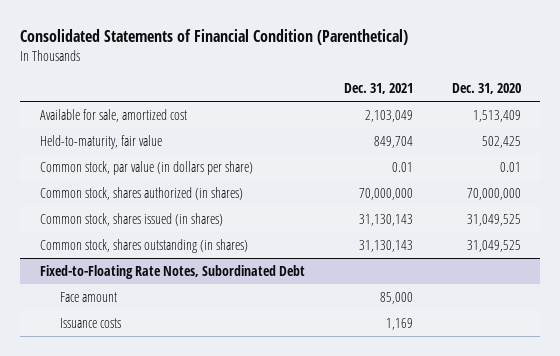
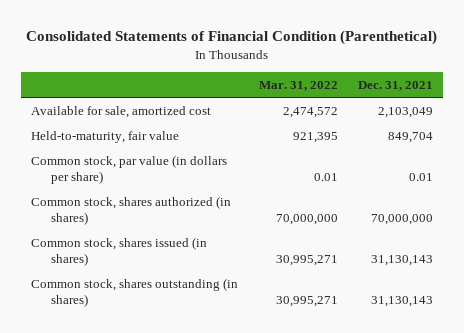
- | Dec. 31, 2021 | Dec. 31, 2020
+ | Mar. 31, 2022 | Dec. 31, 2021
- Fixed-to-Floating Rate Notes, Subordinated Debt
- Face amount | 85,000 |
- Issuance costs | 1,169 |

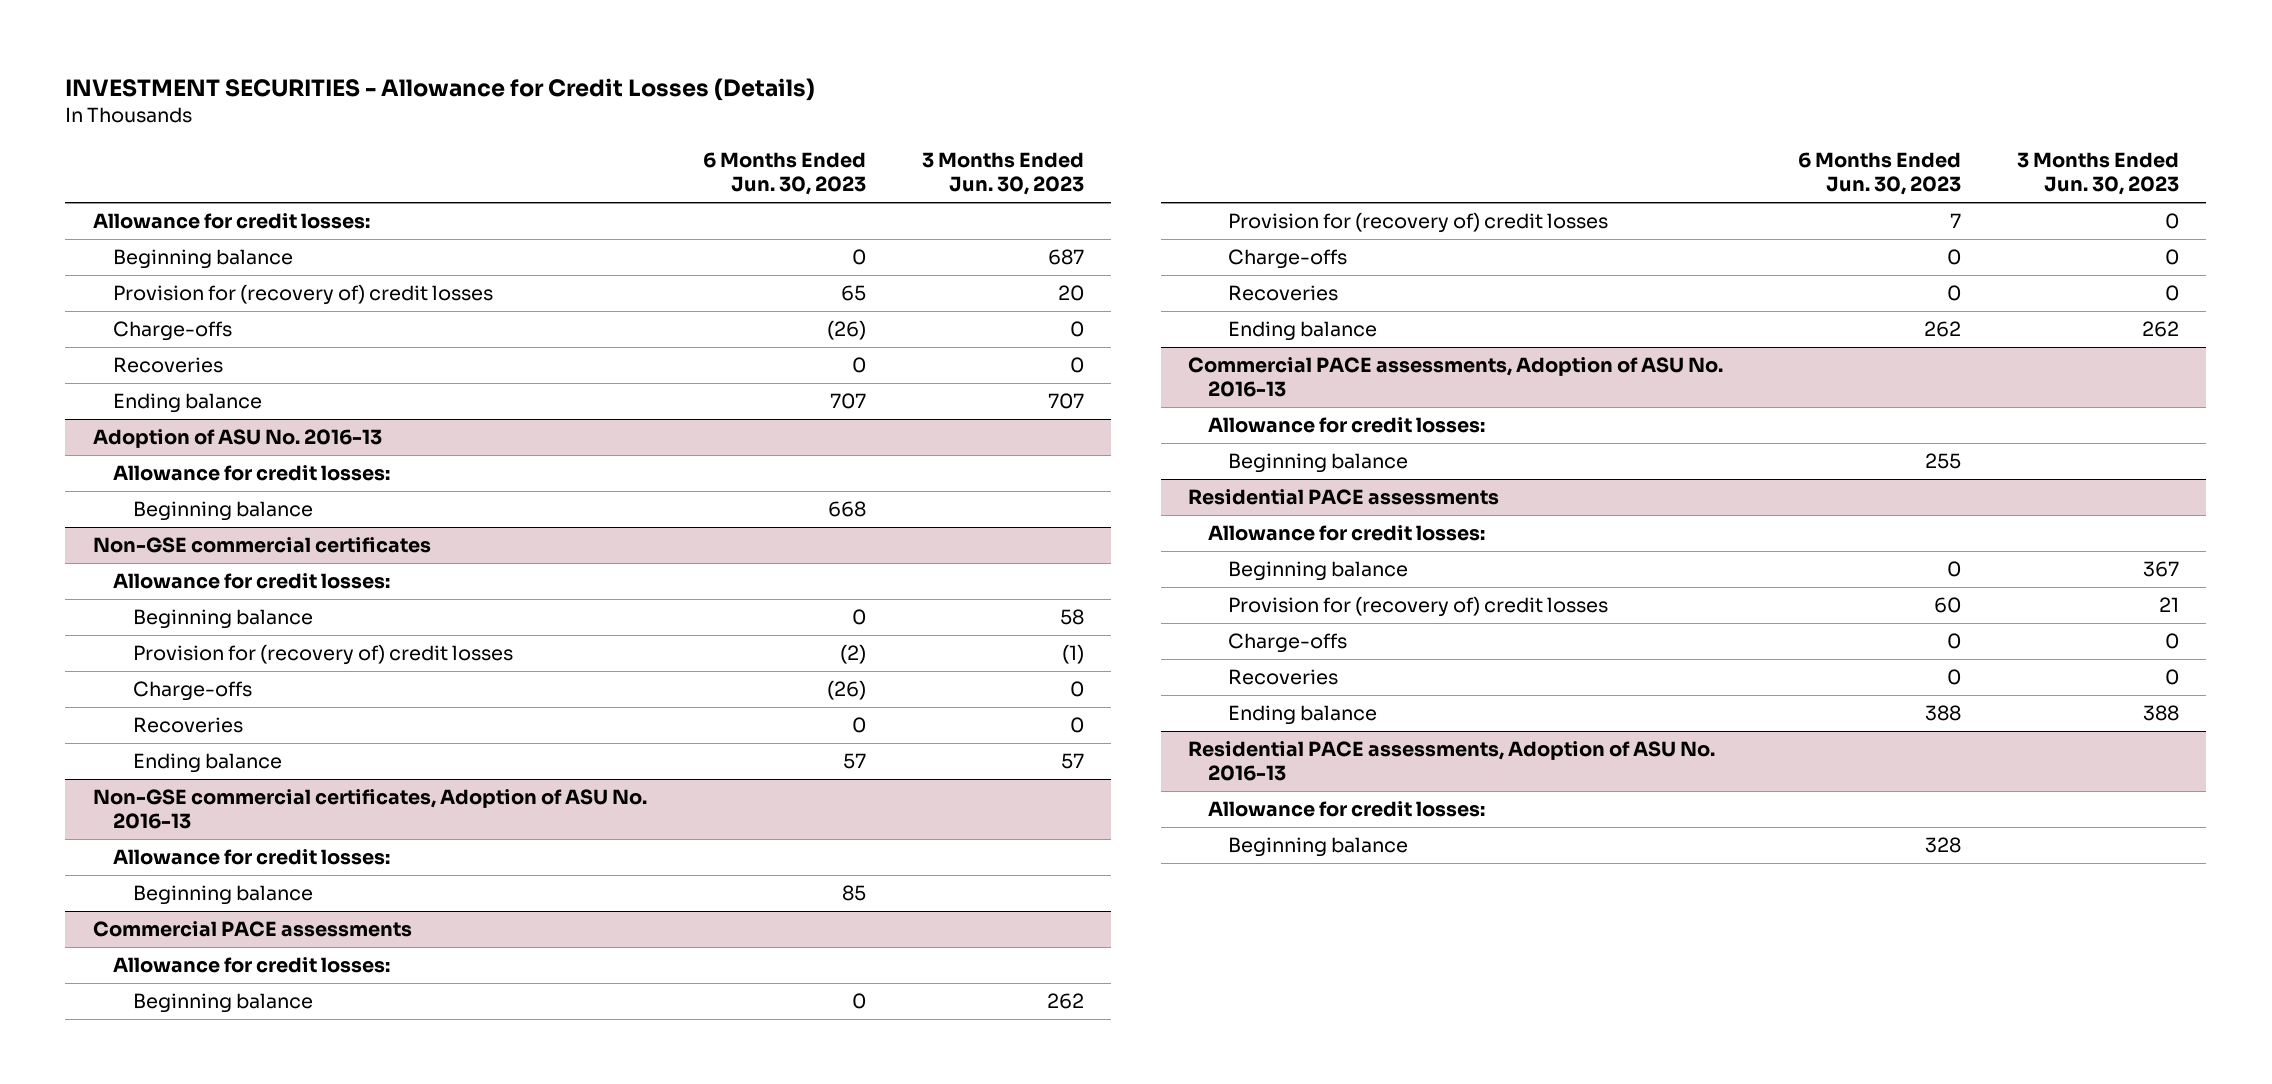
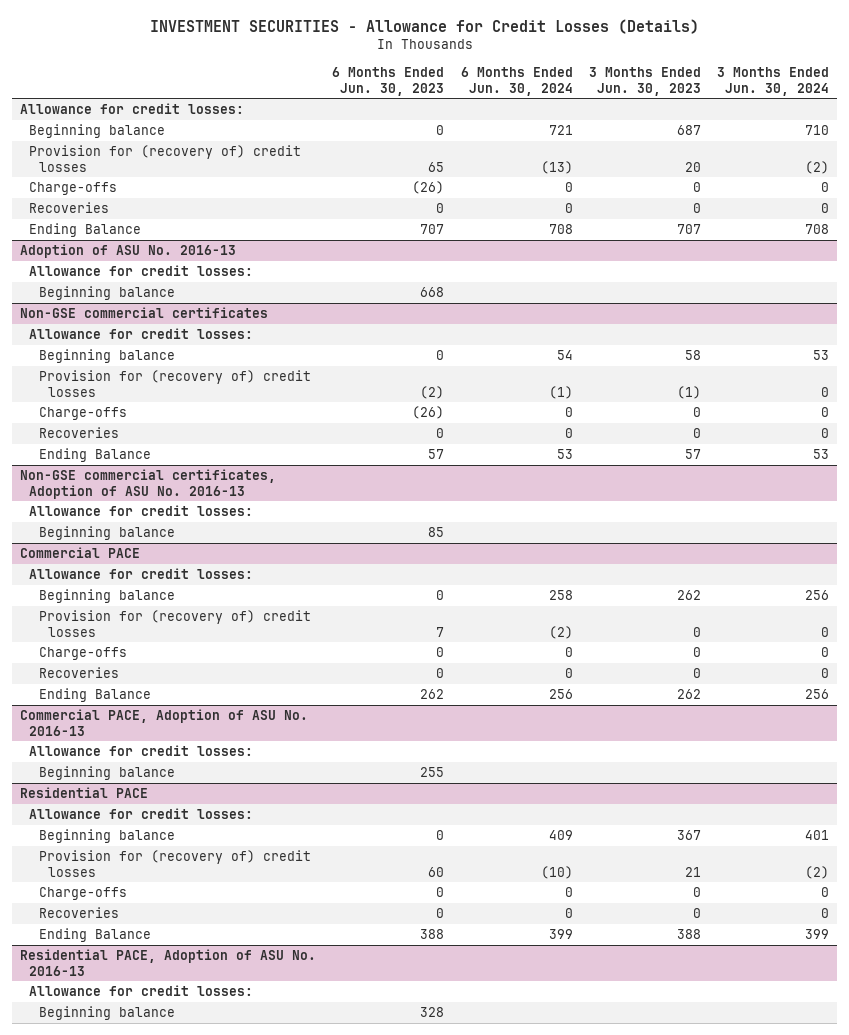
- | 6 Months Ended Jun. 30, 2023 | 3 Months Ended Jun. 30, 2023
+ | 6 Months Ended Jun. 30, 2023 | 6 Months Ended Jun. 30, 2024 | 3 Months Ended Jun. 30, 2023 | 3 Months Ended Jun. 30, 2024
- Ending balance | 707 | 707
+ Ending Balance | 707 | 708 | 707 | 708
@ Non-GSE commercial certificates
- Ending balance | 57 | 57
+ Ending Balance | 57 | 53 | 57 | 53
- Commercial PACE assessments
+ Commercial PACE
- Ending balance | 262 | 262
- Commercial PACE assessments, Adoption of ASU No. 2016-13
+ Ending Balance | 262 | 256 | 262 | 256
+ Commercial PACE, Adoption of ASU No. 2016-13
- Residential PACE assessments
+ Residential PACE
- Ending balance | 388 | 388
- Residential PACE assessments, Adoption of ASU No. 2016-13
+ Ending Balance | 388 | 399 | 388 | 399
+ Residential PACE, Adoption of ASU No. 2016-13

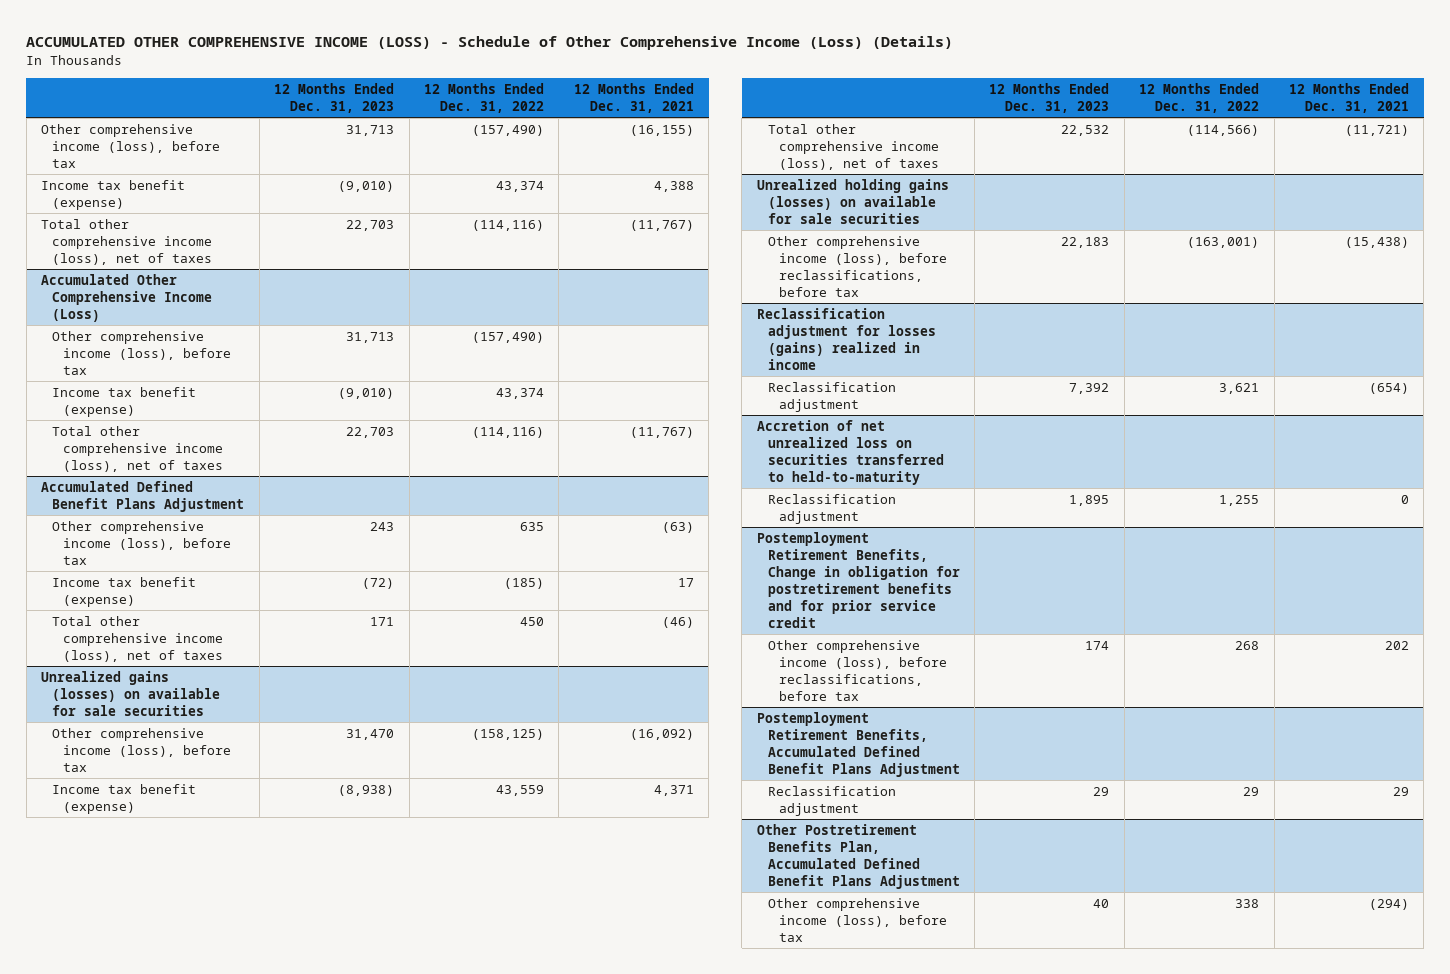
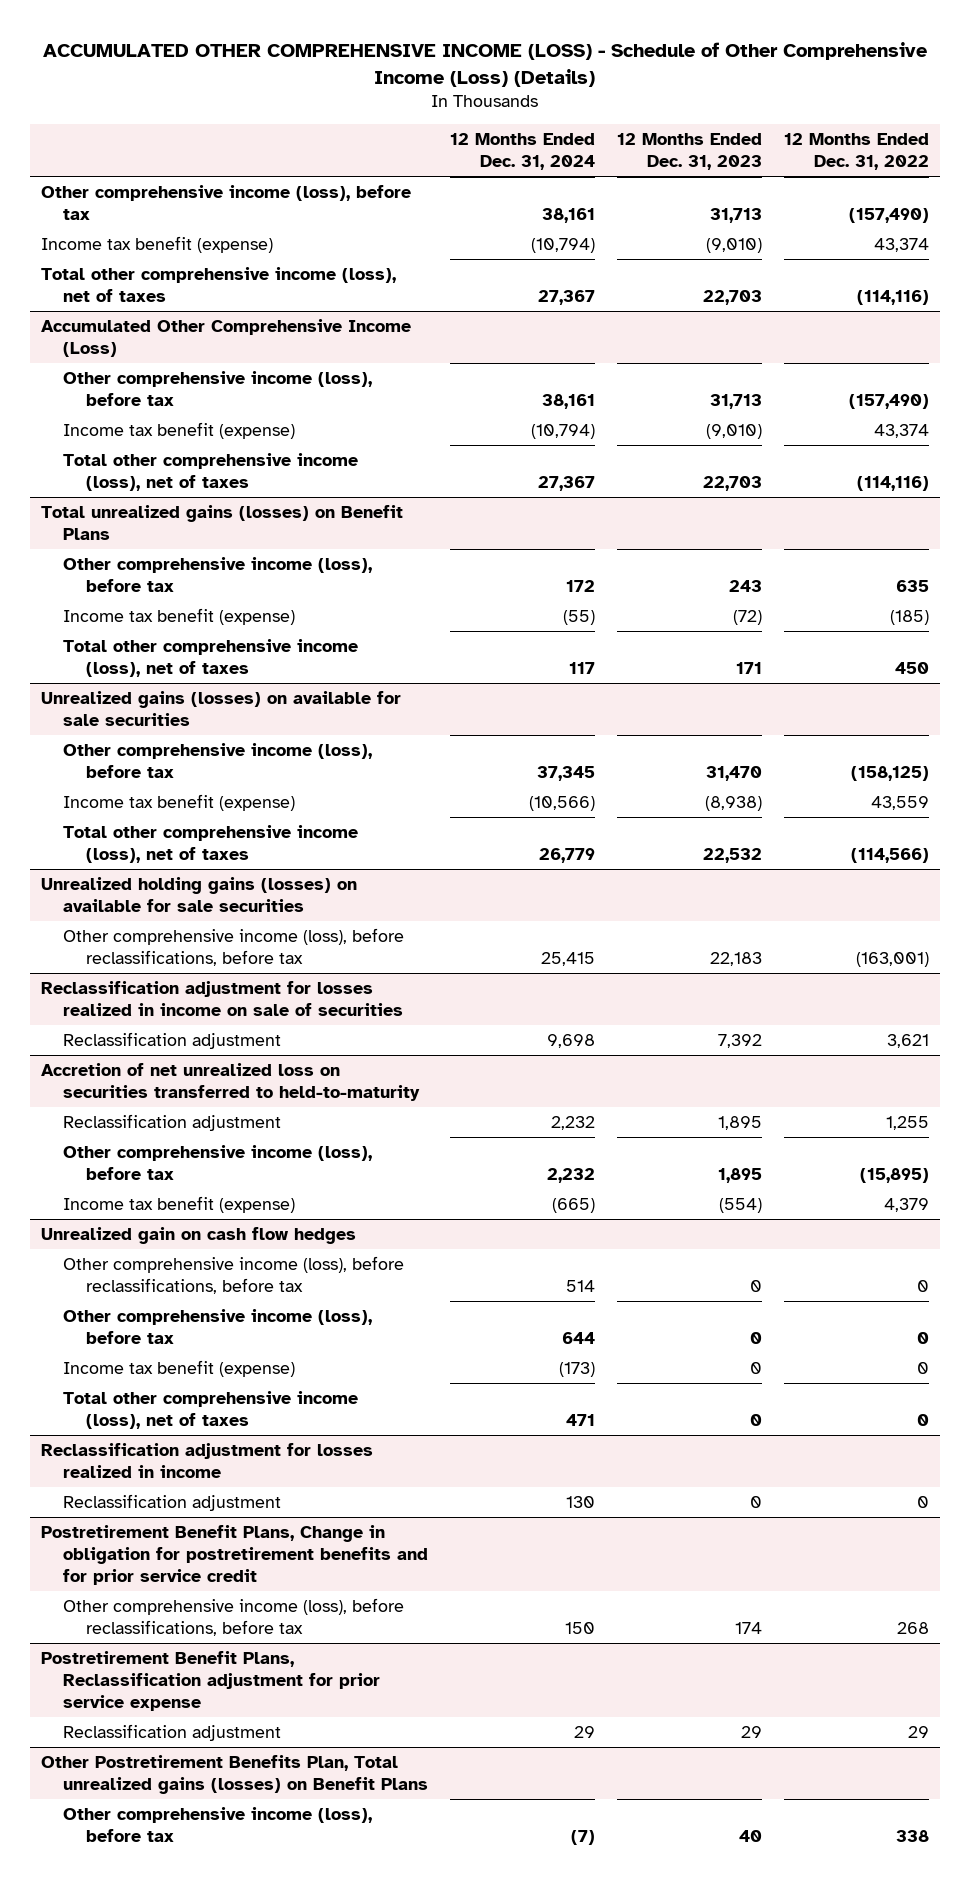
- | 12 Months Ended Dec. 31, 2023 | 12 Months Ended Dec. 31, 2022 | 12 Months Ended Dec. 31, 2021
+ | 12 Months Ended Dec. 31, 2024 | 12 Months Ended Dec. 31, 2023 | 12 Months Ended Dec. 31, 2022
- Accumulated Defined Benefit Plans Adjustment
+ Total unrealized gains (losses) on Benefit Plans
- Reclassification adjustment for losses (gains) realized in income
+ Reclassification adjustment for losses realized in income on sale of securities
- Postemployment Retirement Benefits, Change in obligation for postretirement benefits and for prior service credit
@ Accretion of net unrealized loss on securities transferred to held-to-maturity
+ Other comprehensive income (loss), before tax | 2,232 | 1,895 | (15,895)
+ Income tax benefit (expense) | (665) | (554) | 4,379
+ Unrealized gain on cash flow hedges
+ Other comprehensive income (loss), before reclassifications, before tax | 514 | 0 | 0
+ Other comprehensive income (loss), before tax | 644 | 0 | 0
+ Income tax benefit (expense) | (173) | 0 | 0
+ Total other comprehensive income (loss), net of taxes | 471 | 0 | 0
+ Reclassification adjustment for losses realized in income
+ Reclassification adjustment | 130 | 0 | 0
+ Postretirement Benefit Plans, Change in obligation for postretirement benefits and for prior service credit
- Postemployment Retirement Benefits, Accumulated Defined Benefit Plans Adjustment
+ Postretirement Benefit Plans, Reclassification adjustment for prior service expense
- Other Postretirement Benefits Plan, Accumulated Defined Benefit Plans Adjustment
+ Other Postretirement Benefits Plan, Total unrealized gains (losses) on Benefit Plans

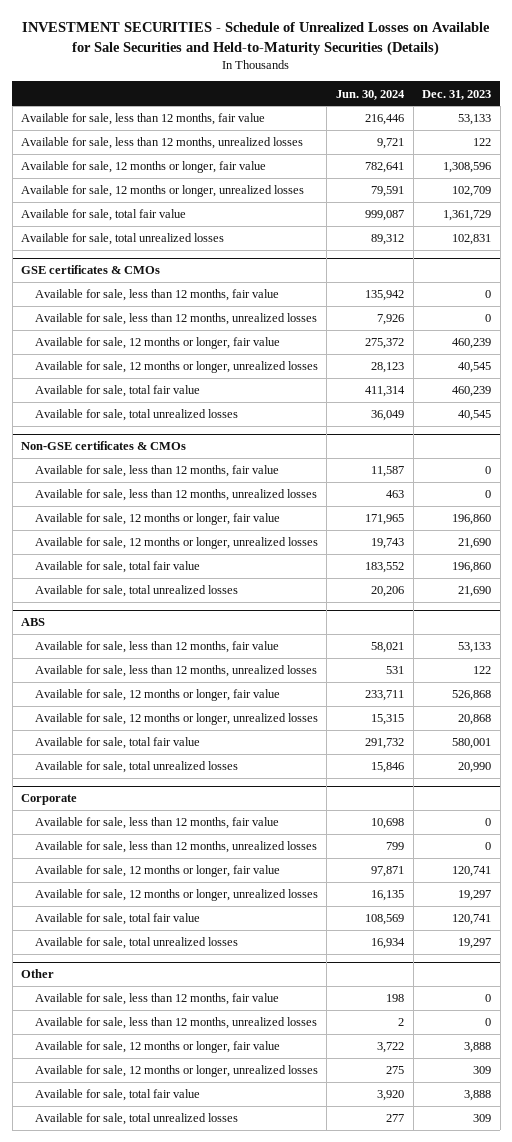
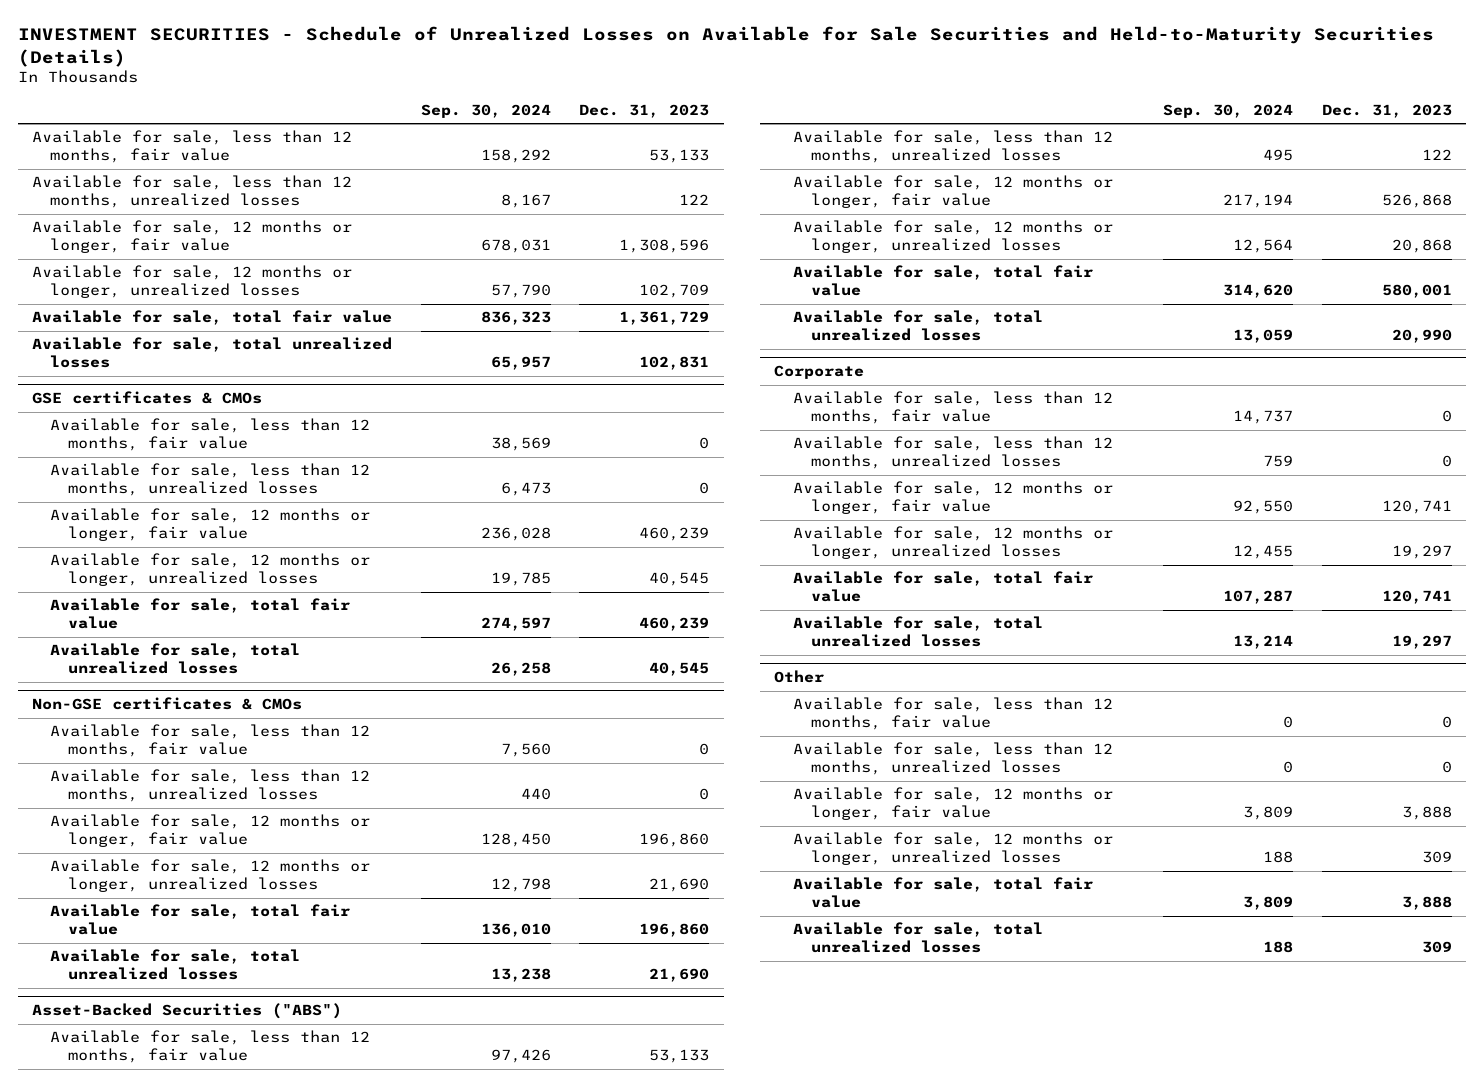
- | Jun. 30, 2024 | Dec. 31, 2023
+ | Sep. 30, 2024 | Dec. 31, 2023
- ABS
+ Asset-Backed Securities ("ABS")

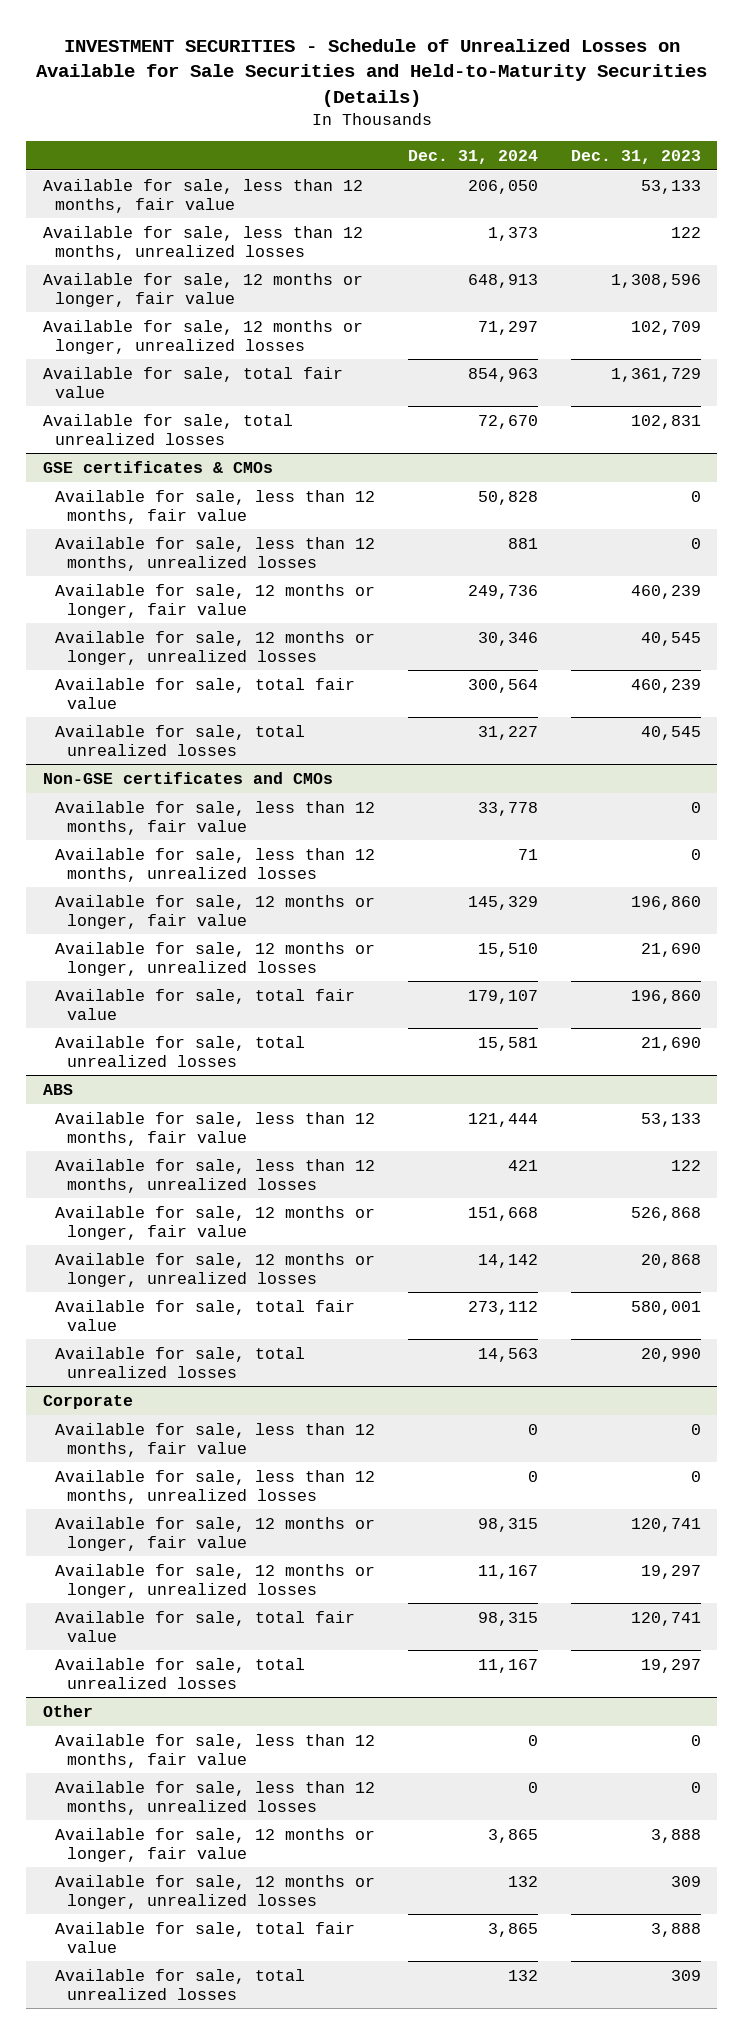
- | Sep. 30, 2024 | Dec. 31, 2023
+ | Dec. 31, 2024 | Dec. 31, 2023
- Non-GSE certificates & CMOs
+ Non-GSE certificates and CMOs
- Asset-Backed Securities ("ABS")
+ ABS

